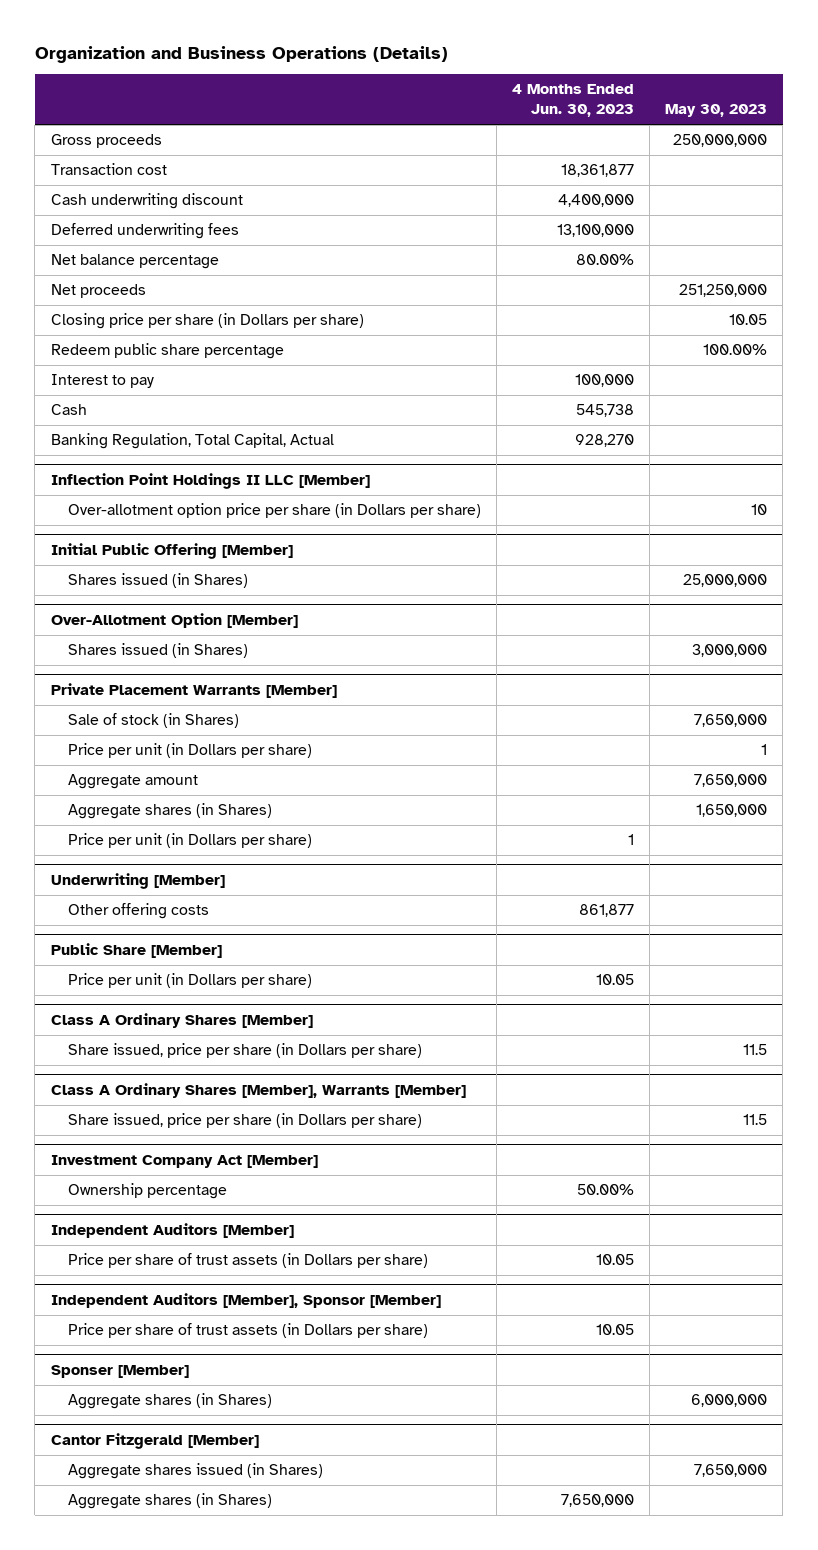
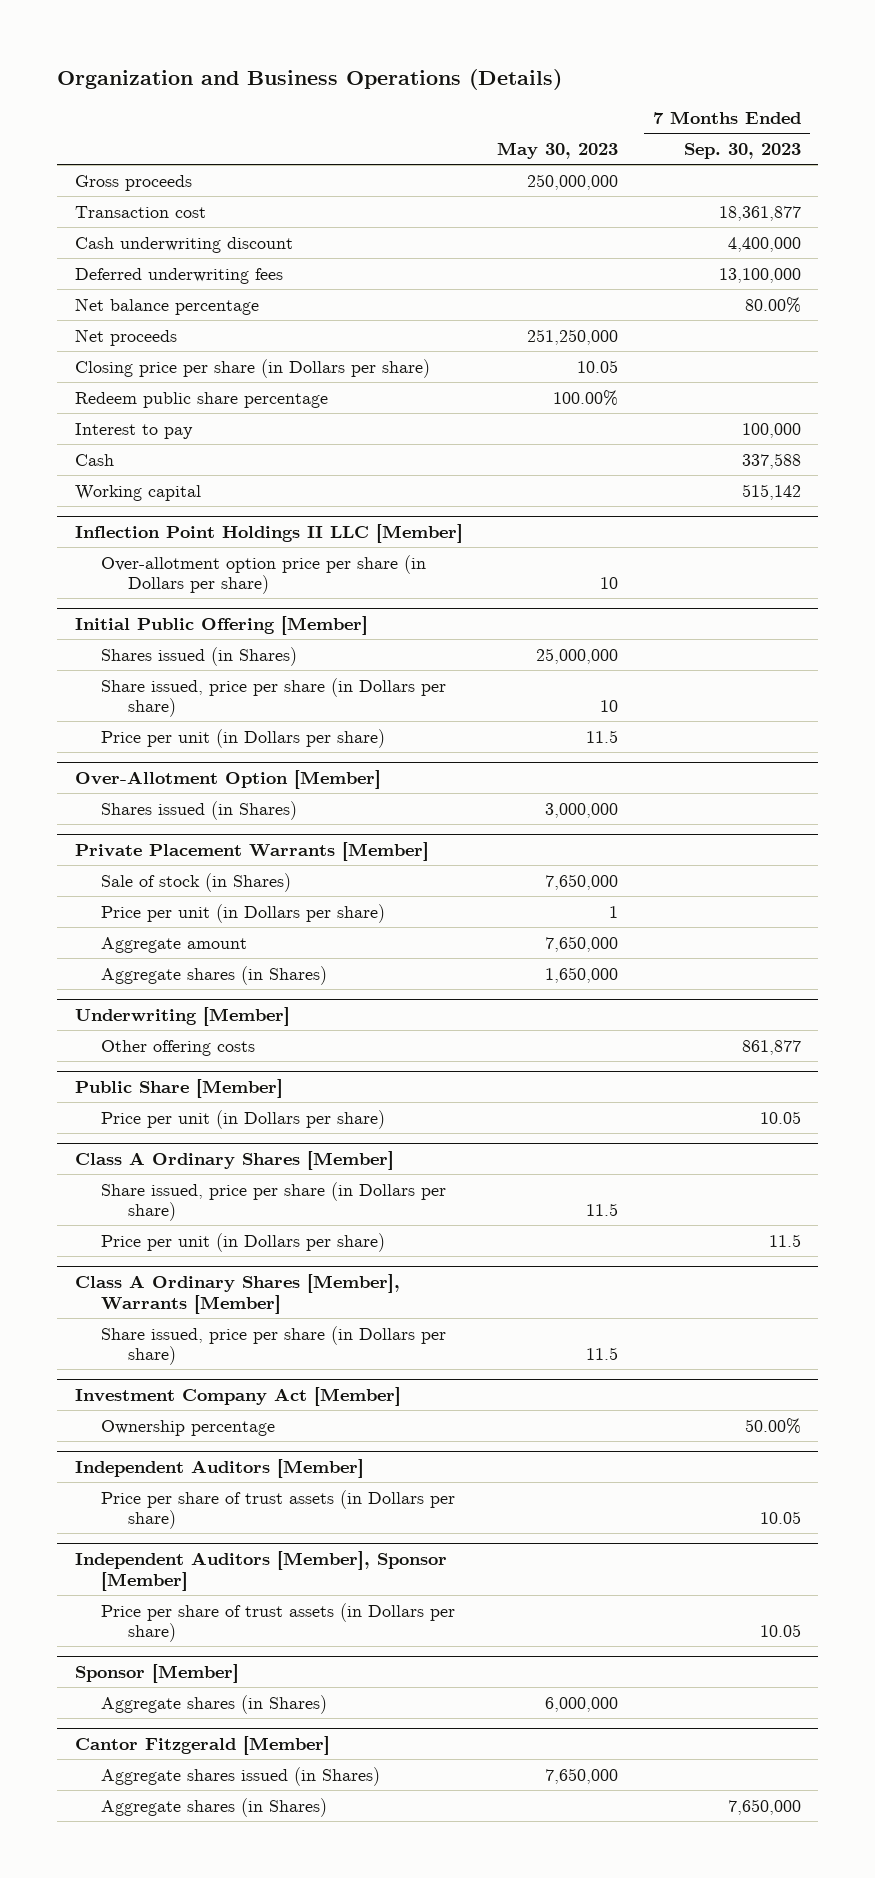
- | 4 Months Ended Jun. 30, 2023 | May 30, 2023
+ | May 30, 2023 | 7 Months Ended Sep. 30, 2023
- Banking Regulation, Total Capital, Actual | 928,270 |
+ Working capital | | 515,142
@ Initial Public Offering [Member]
+ Share issued, price per share (in Dollars per share) | 10 |
+ Price per unit (in Dollars per share) | 11.5 |
@ Private Placement Warrants [Member]
- Price per unit (in Dollars per share) | 1 |
@ Class A Ordinary Shares [Member]
+ Price per unit (in Dollars per share) | | 11.5
- Sponser [Member]
+ Sponsor [Member]

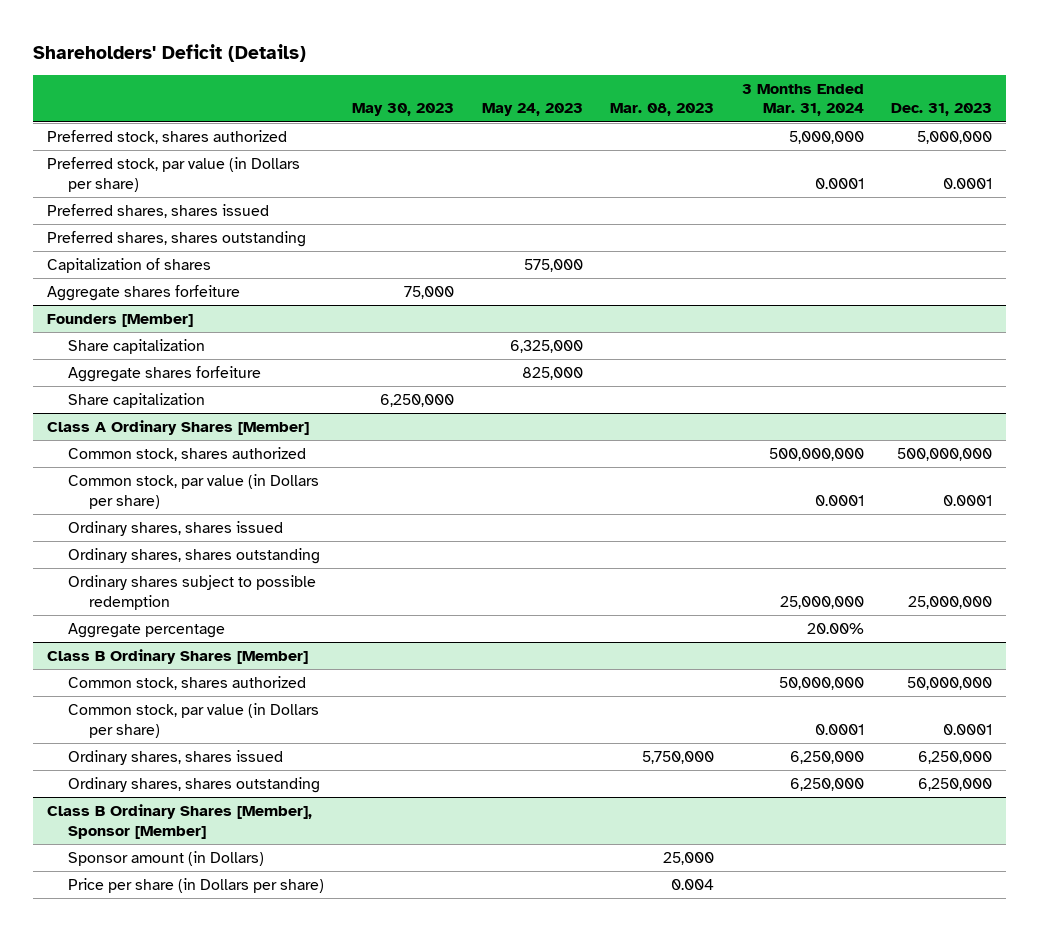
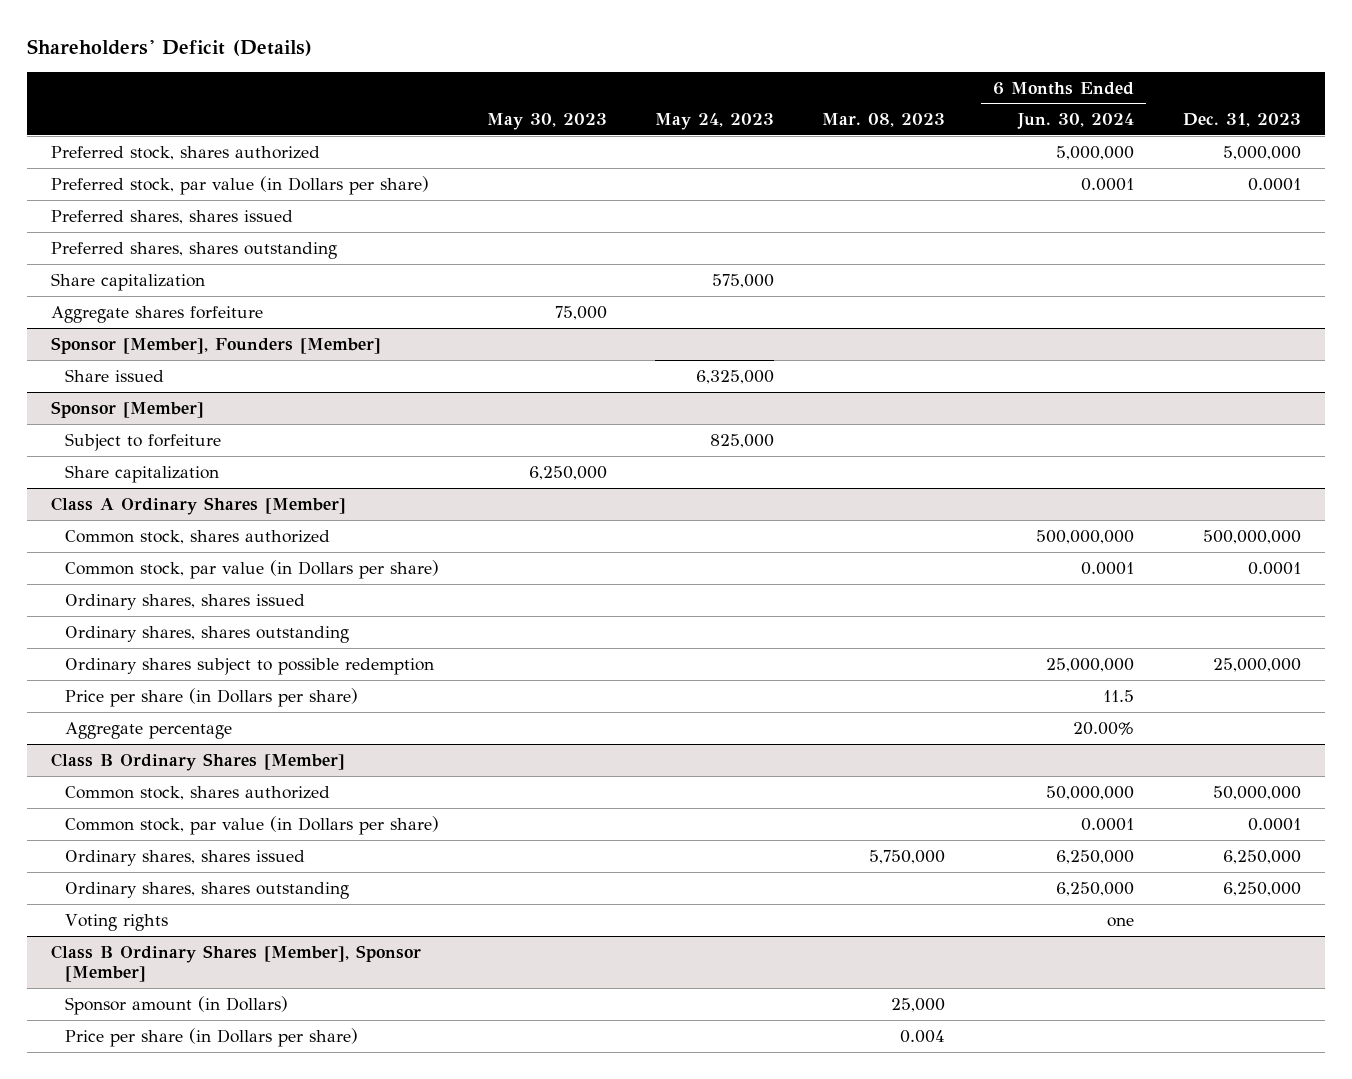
- | May 30, 2023 | May 24, 2023 | Mar. 08, 2023 | 3 Months Ended Mar. 31, 2024 | Dec. 31, 2023
+ | May 30, 2023 | May 24, 2023 | Mar. 08, 2023 | 6 Months Ended Jun. 30, 2024 | Dec. 31, 2023
- Capitalization of shares | | 575,000 | | |
+ Share capitalization | | 575,000 | | |
- Founders [Member]
- Share capitalization | | 6,325,000 | | |
- Aggregate shares forfeiture | | 825,000 | | |
+ Sponsor [Member], Founders [Member]
+ Share issued | | 6,325,000 | | |
+ Sponsor [Member]
+ Subject to forfeiture | | 825,000 | | |
@ Class A Ordinary Shares [Member]
+ Price per share (in Dollars per share) | | | | 11.5 |
@ Class B Ordinary Shares [Member]
+ Voting rights | | | | one |

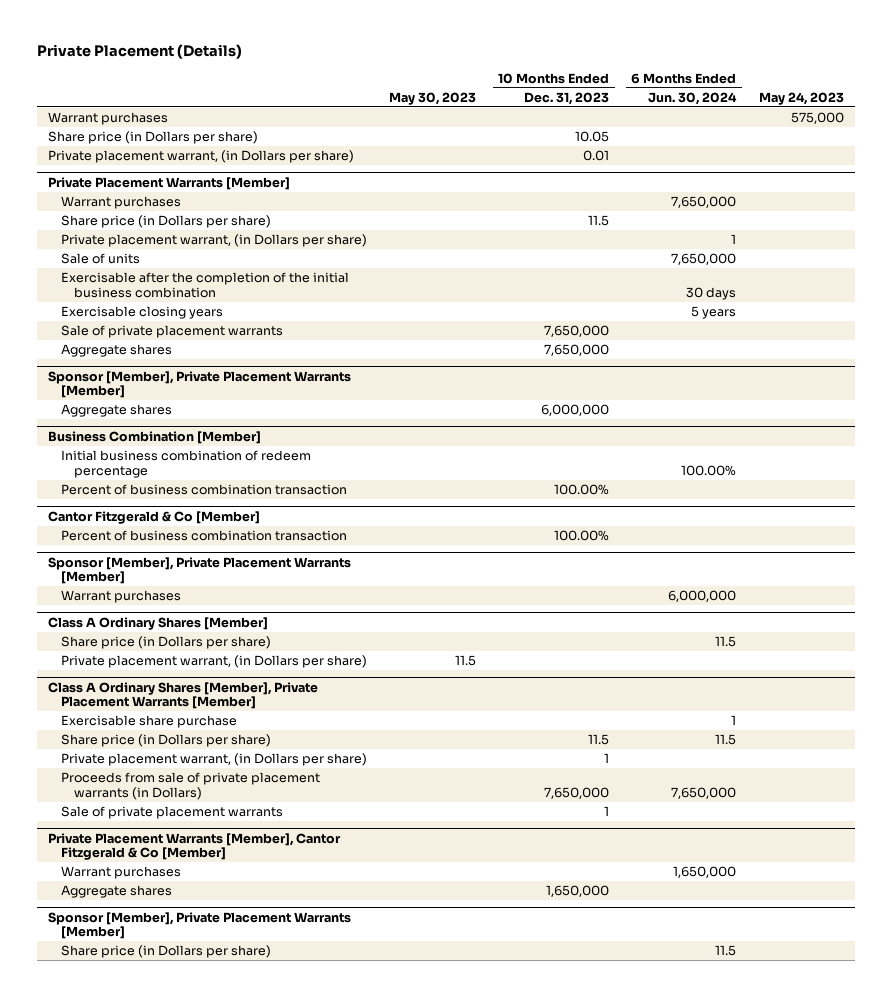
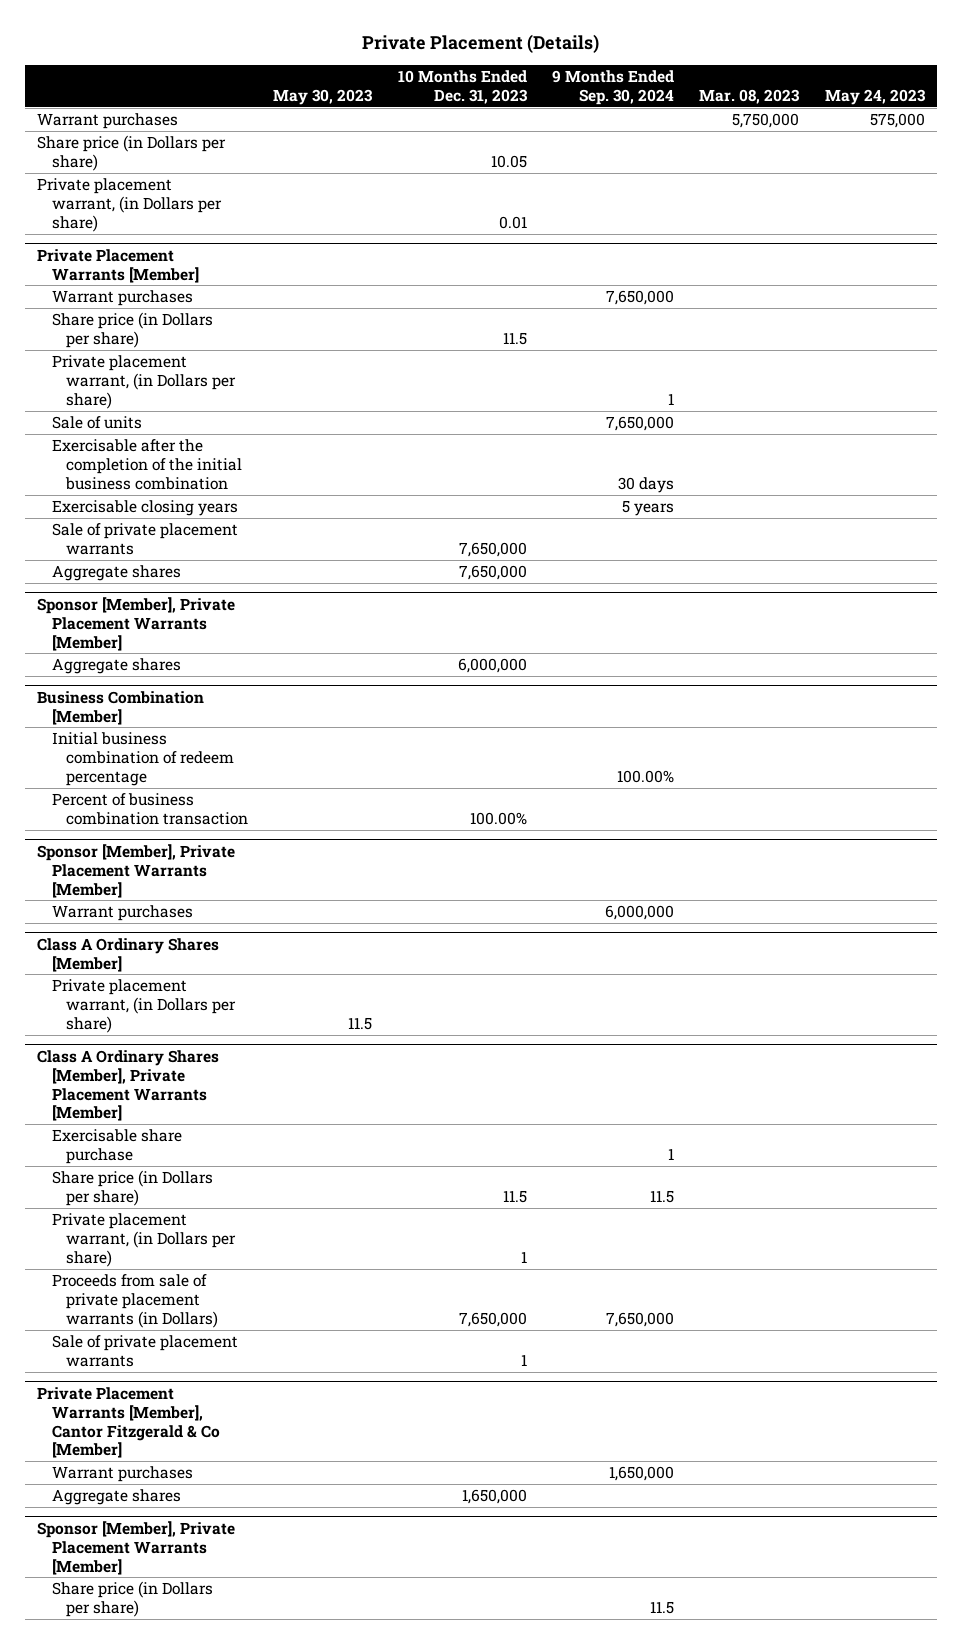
- | May 30, 2023 | 10 Months Ended Dec. 31, 2023 | 6 Months Ended Jun. 30, 2024 | May 24, 2023
+ | May 30, 2023 | 10 Months Ended Dec. 31, 2023 | 9 Months Ended Sep. 30, 2024 | Mar. 08, 2023 | May 24, 2023
- Cantor Fitzgerald & Co [Member]
- Percent of business combination transaction | | 100.00% | |
@ Class A Ordinary Shares [Member]
- Share price (in Dollars per share) | | | 11.5 |

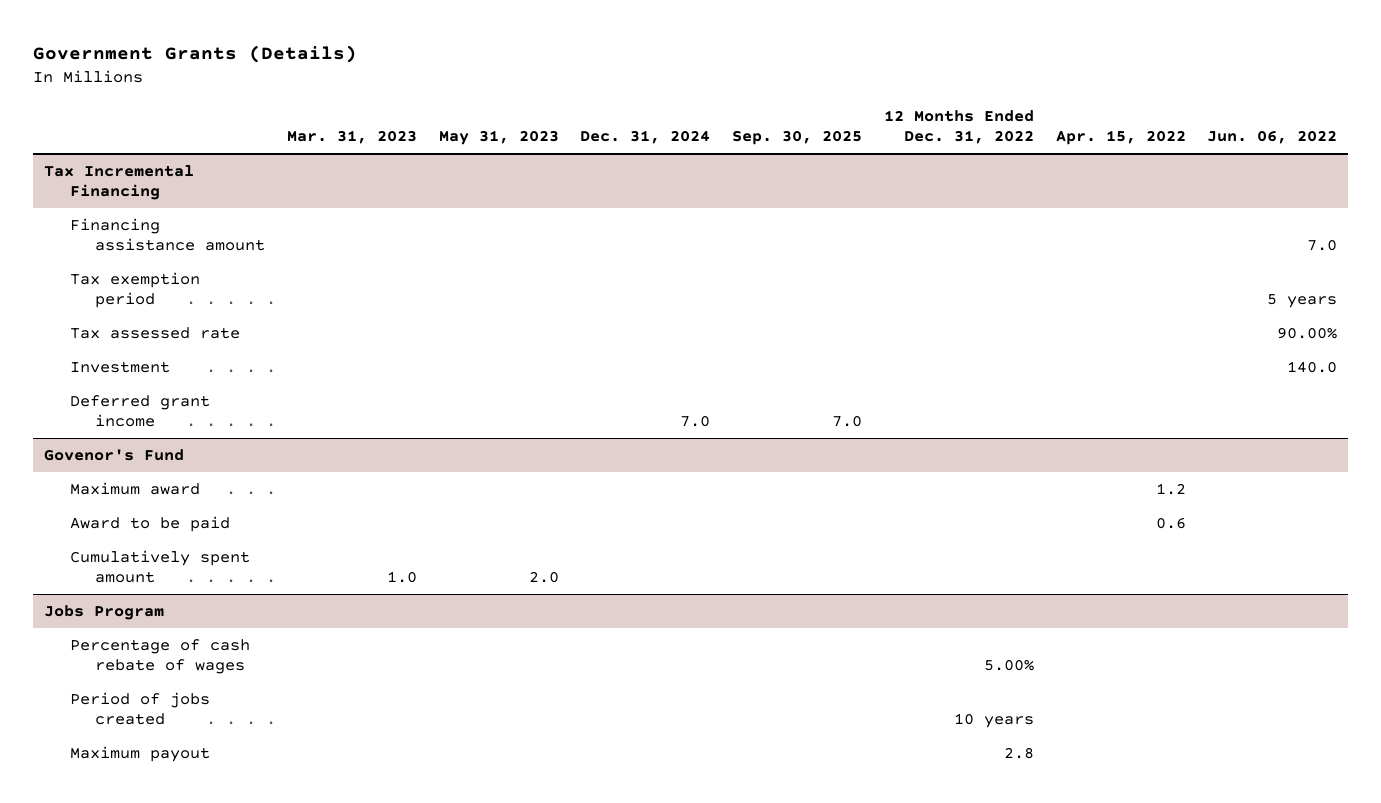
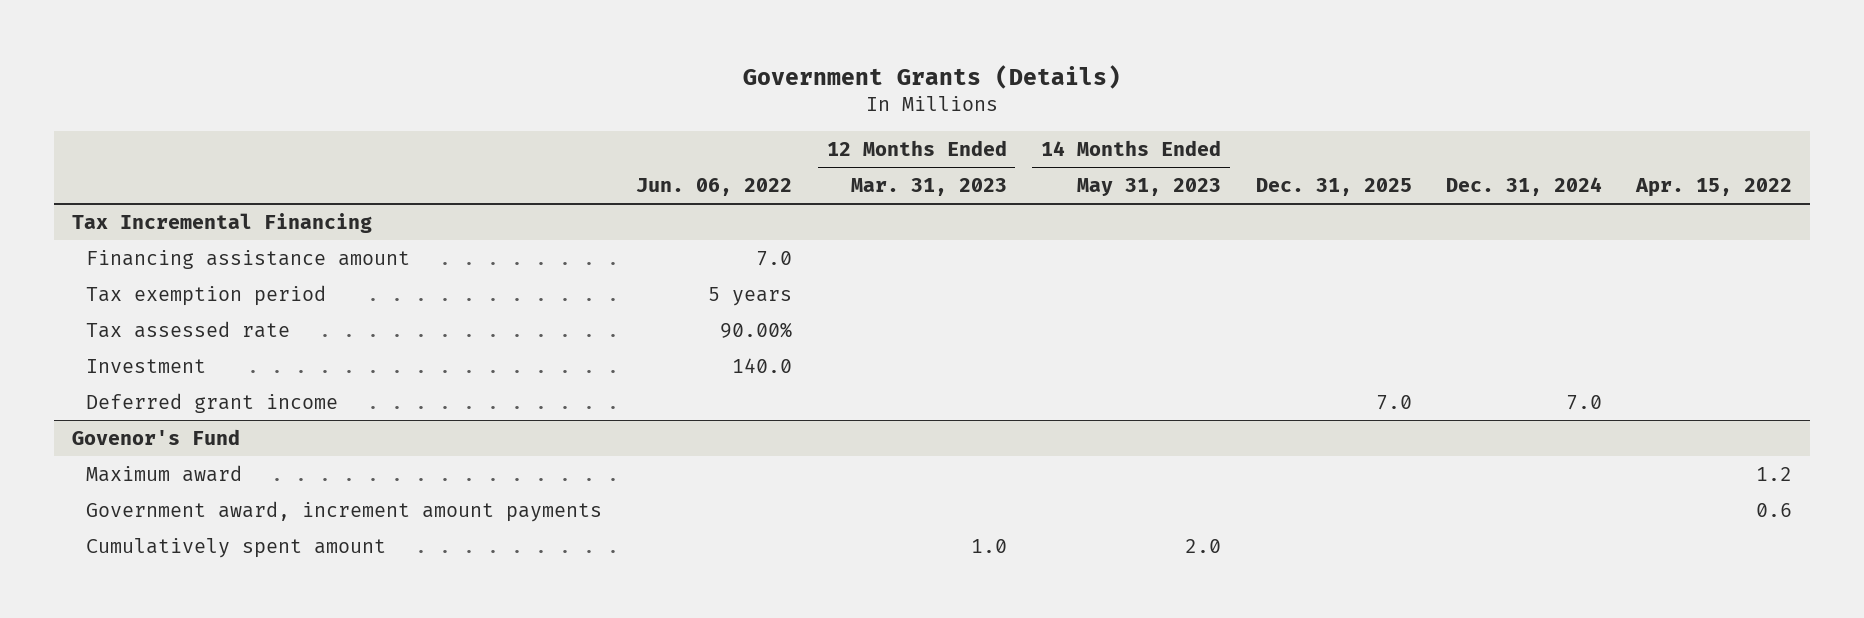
- | Mar. 31, 2023 | May 31, 2023 | Dec. 31, 2024 | Sep. 30, 2025 | 12 Months Ended Dec. 31, 2022 | Apr. 15, 2022 | Jun. 06, 2022
+ | Jun. 06, 2022 | 12 Months Ended Mar. 31, 2023 | 14 Months Ended May 31, 2023 | Dec. 31, 2025 | Dec. 31, 2024 | Apr. 15, 2022
@ Govenor's Fund
- Award to be paid | | | | | | 0.6 |
+ Government award, increment amount payments | | | | | | 0.6
- Jobs Program
- Percentage of cash rebate of wages | | | | | 5.00% | |
- Period of jobs created | | | | | 10 years | |
- Maximum payout | | | | | 2.8 | |

